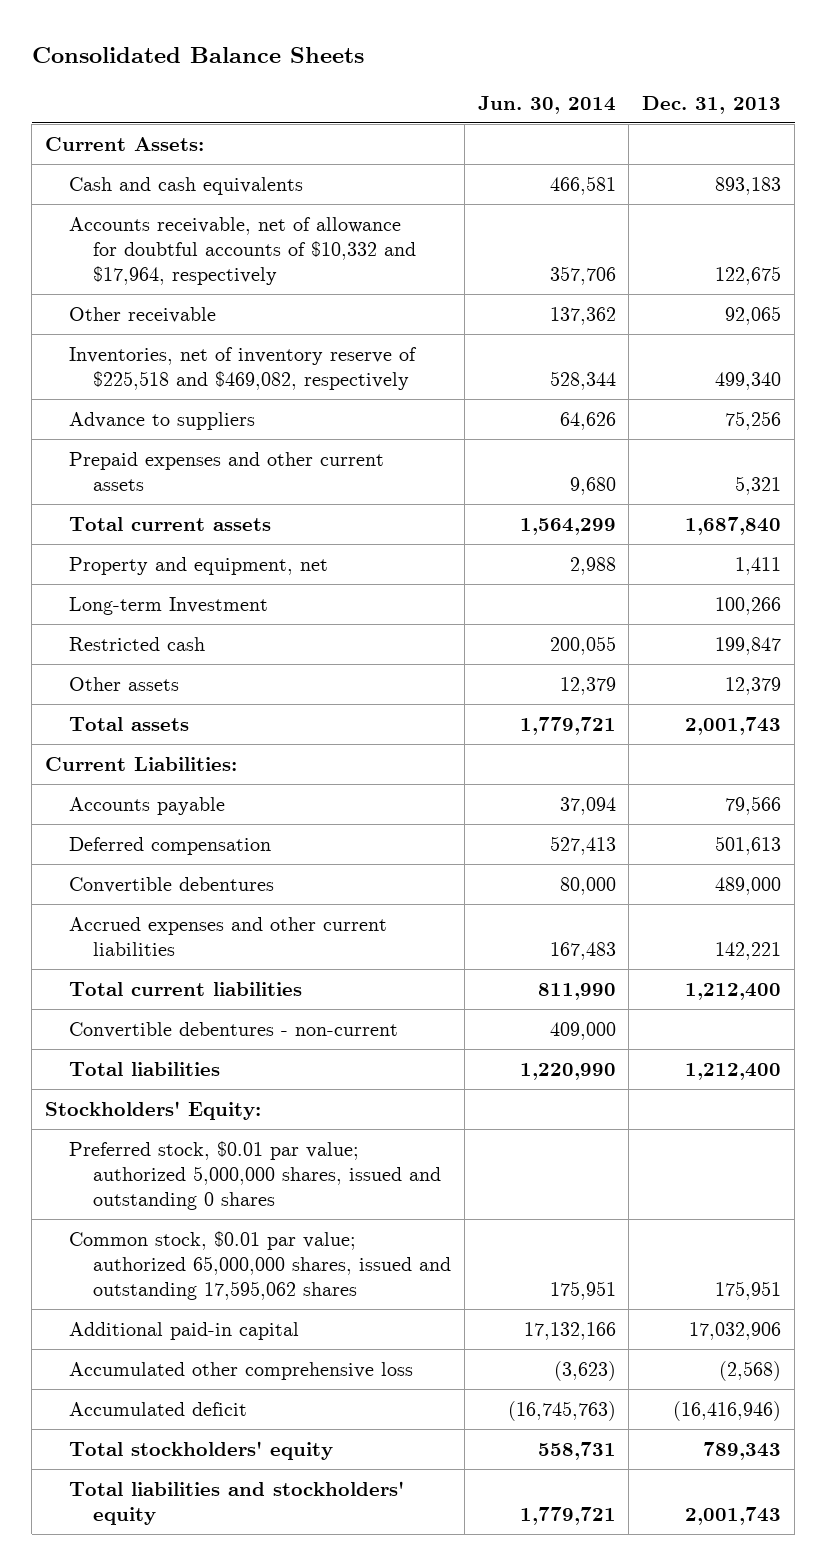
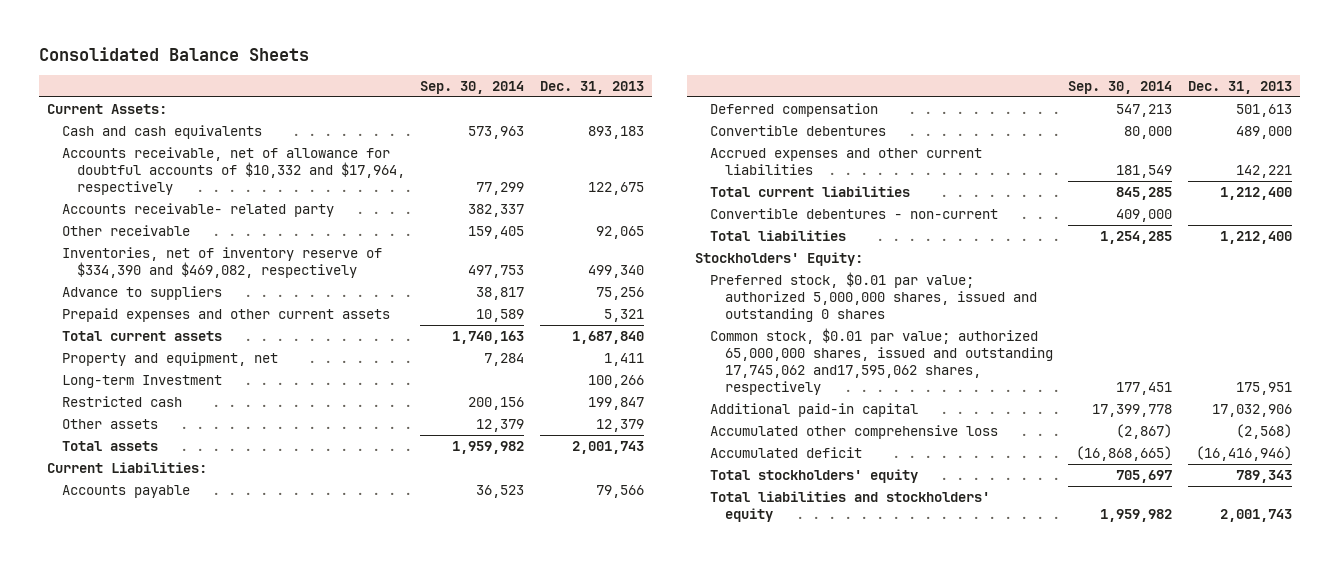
- | Jun. 30, 2014 | Dec. 31, 2013
+ | Sep. 30, 2014 | Dec. 31, 2013
+ Accounts receivable- related party | 382,337 |
- Inventories, net of inventory reserve of $225,518 and $469,082, respectively | 528,344 | 499,340
+ Inventories, net of inventory reserve of $334,390 and $469,082, respectively | 497,753 | 499,340
- Common stock, $0.01 par value; authorized 65,000,000 shares, issued and outstanding 17,595,062 shares | 175,951 | 175,951
+ Common stock, $0.01 par value; authorized 65,000,000 shares, issued and outstanding 17,745,062 and17,595,062 shares, respectively | 177,451 | 175,951

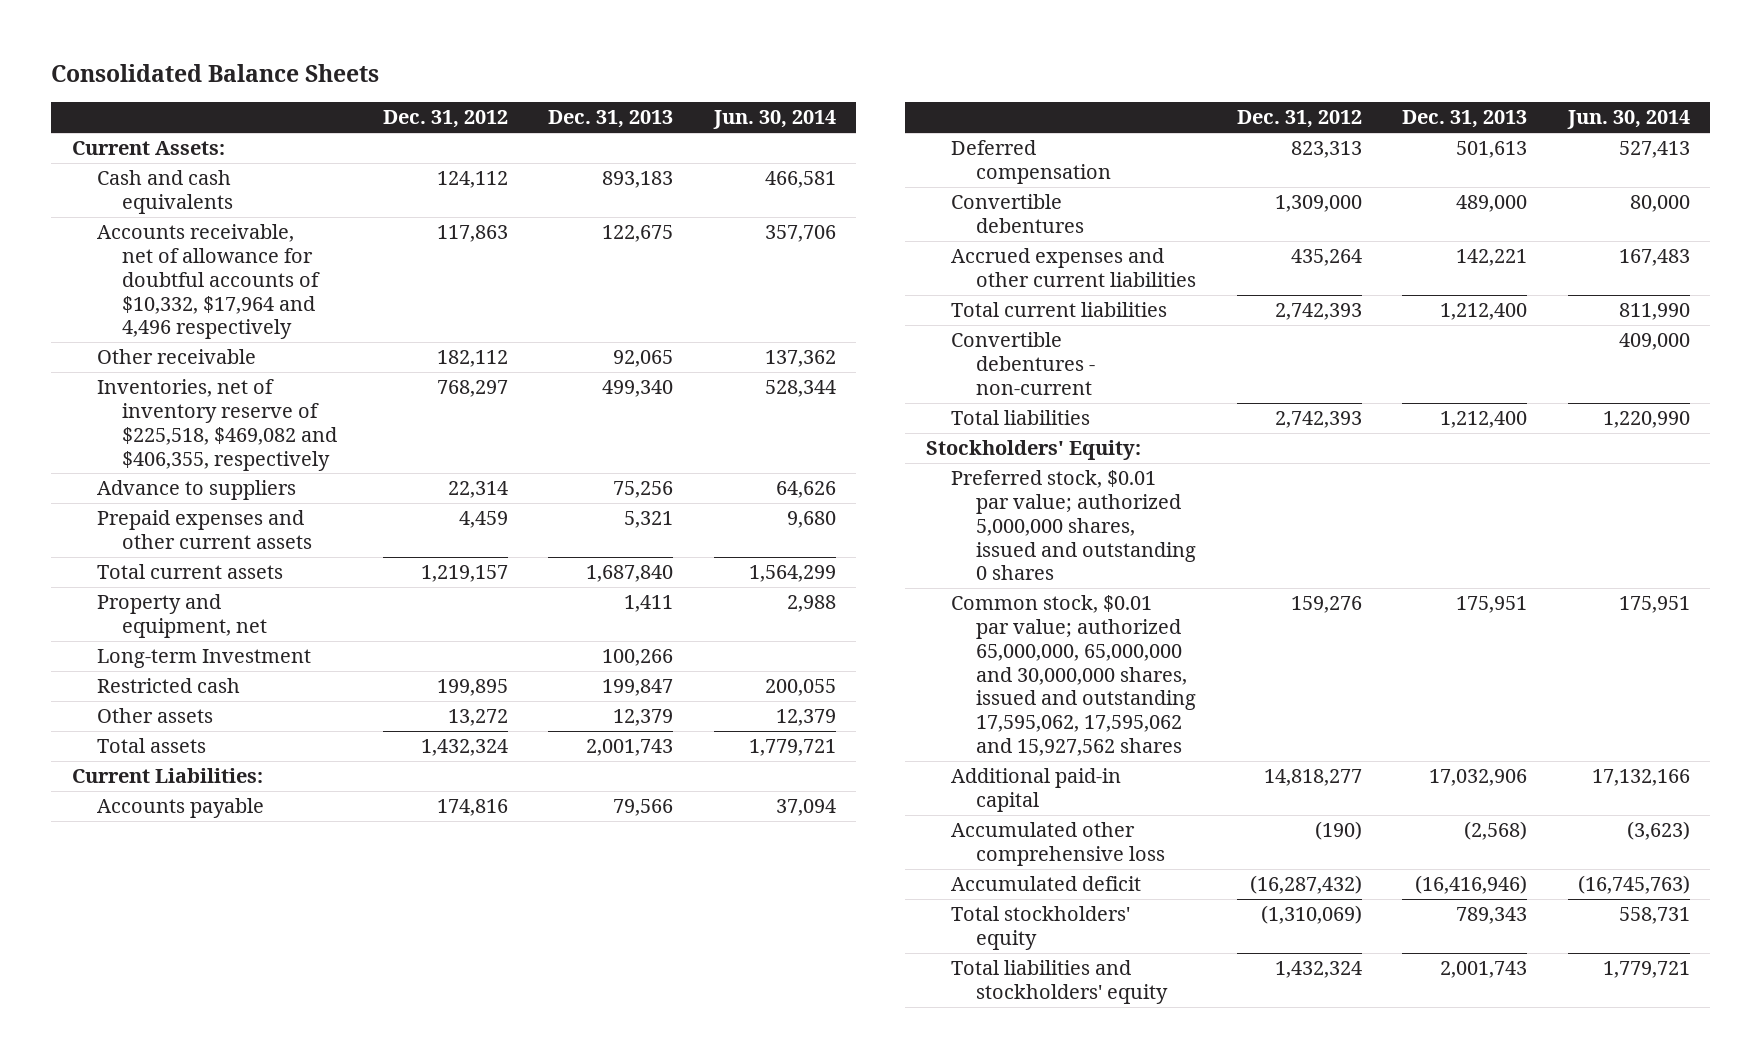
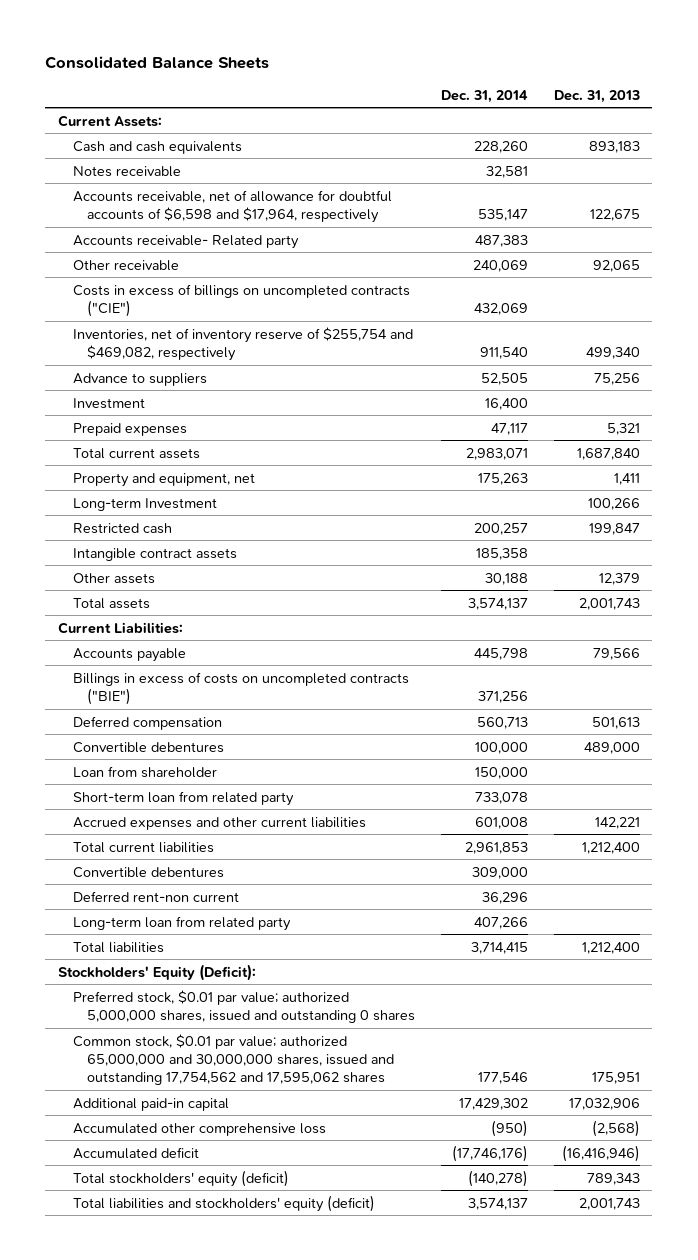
- | Dec. 31, 2012 | Dec. 31, 2013 | Jun. 30, 2014
+ | Dec. 31, 2014 | Dec. 31, 2013
- Accounts receivable, net of allowance for doubtful accounts of $10,332, $17,964 and 4,496 respectively | 117,863 | 122,675 | 357,706
+ Notes receivable | 32,581 |
+ Accounts receivable, net of allowance for doubtful accounts of $6,598 and $17,964, respectively | 535,147 | 122,675
+ Accounts receivable- Related party | 487,383 |
- Inventories, net of inventory reserve of $225,518, $469,082 and $406,355, respectively | 768,297 | 499,340 | 528,344
+ Costs in excess of billings on uncompleted contracts ("CIE") | 432,069 |
+ Inventories, net of inventory reserve of $255,754 and $469,082, respectively | 911,540 | 499,340
- Prepaid expenses and other current assets | 4,459 | 5,321 | 9,680
+ Investment | 16,400 |
+ Prepaid expenses | 47,117 | 5,321
+ Intangible contract assets | 185,358 |
+ Billings in excess of costs on uncompleted contracts ("BIE") | 371,256 |
+ Loan from shareholder | 150,000 |
+ Short-term loan from related party | 733,078 |
- Convertible debentures - non-current | | | 409,000
+ Convertible debentures | 309,000 |
+ Deferred rent-non current | 36,296 |
+ Long-term loan from related party | 407,266 |
- Stockholders' Equity:
+ Stockholders' Equity (Deficit):
- Common stock, $0.01 par value; authorized 65,000,000, 65,000,000 and 30,000,000 shares, issued and outstanding 17,595,062, 17,595,062 and 15,927,562 shares | 159,276 | 175,951 | 175,951
+ Common stock, $0.01 par value; authorized 65,000,000 and 30,000,000 shares, issued and outstanding 17,754,562 and 17,595,062 shares | 177,546 | 175,951
- Total stockholders' equity | (1,310,069) | 789,343 | 558,731
- Total liabilities and stockholders' equity | 1,432,324 | 2,001,743 | 1,779,721
+ Total stockholders' equity (deficit) | (140,278) | 789,343
+ Total liabilities and stockholders' equity (deficit) | 3,574,137 | 2,001,743

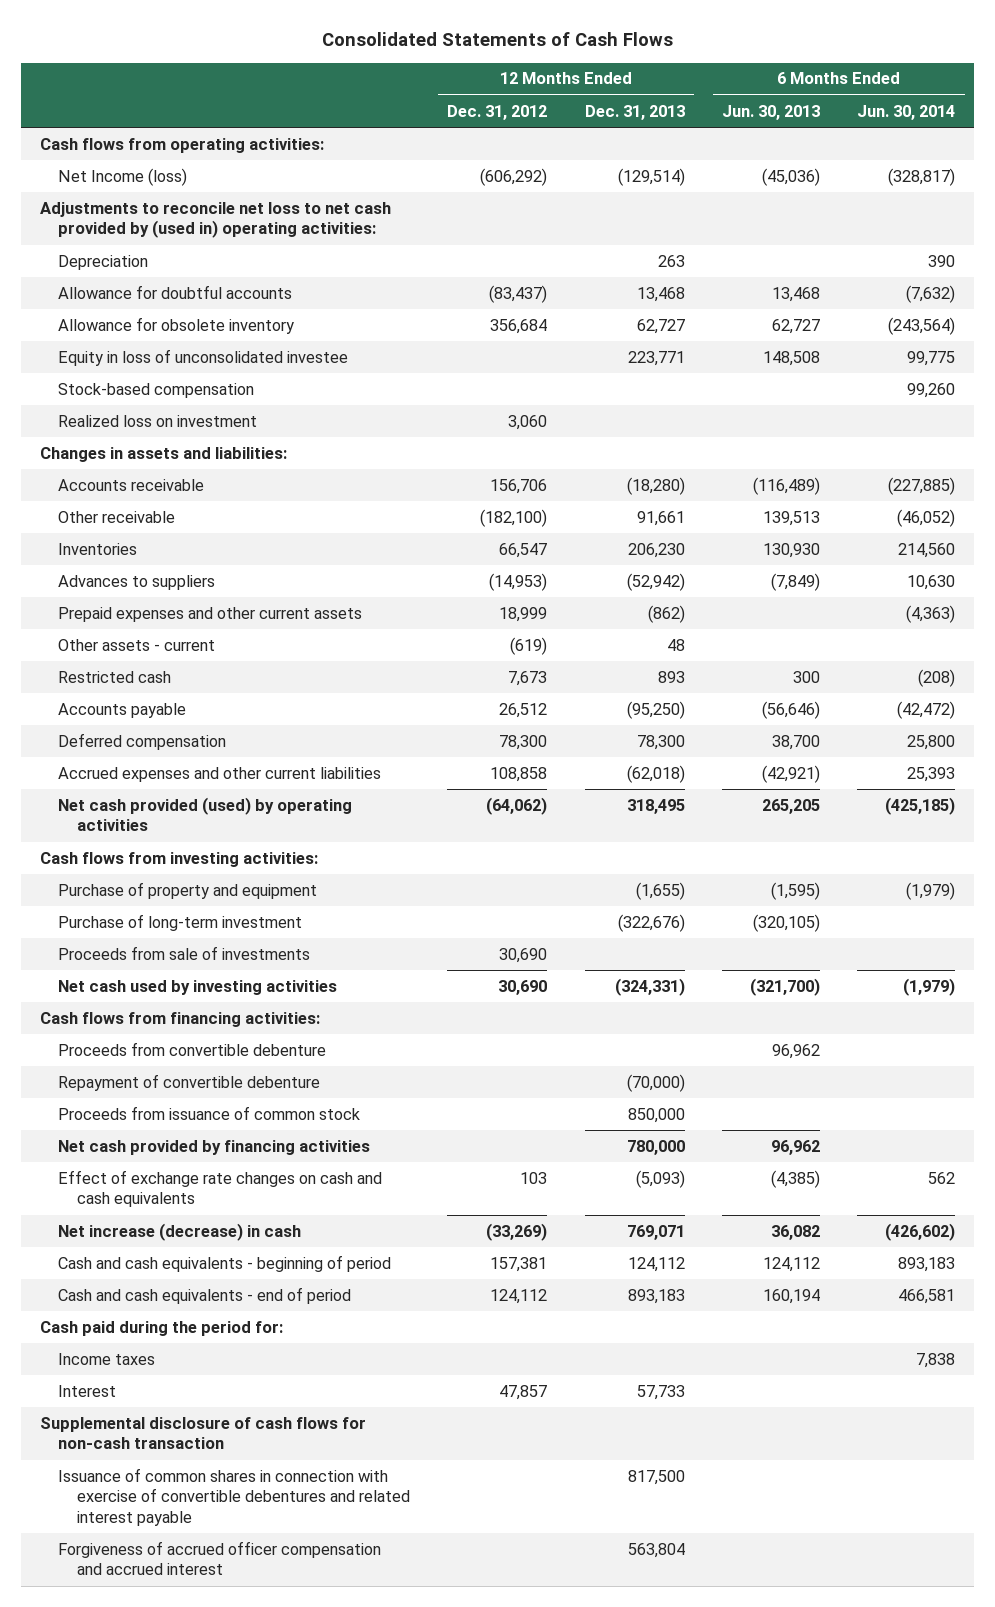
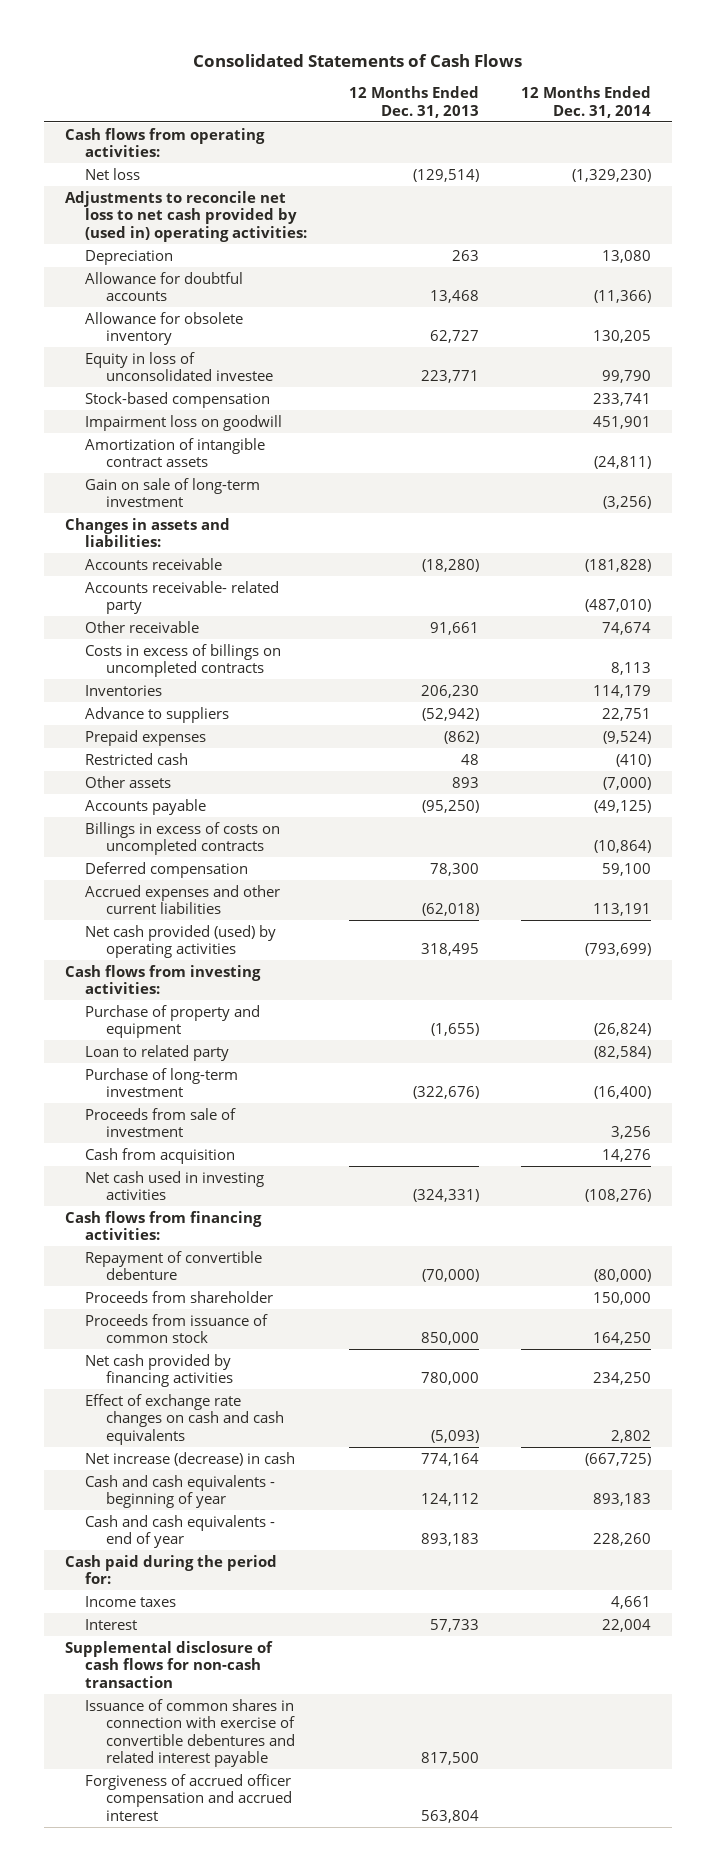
- | 12 Months Ended Dec. 31, 2012 | 12 Months Ended Dec. 31, 2013 | 6 Months Ended Jun. 30, 2013 | 6 Months Ended Jun. 30, 2014
+ | 12 Months Ended Dec. 31, 2013 | 12 Months Ended Dec. 31, 2014
- Net Income (loss) | (606,292) | (129,514) | (45,036) | (328,817)
+ Net loss | (129,514) | (1,329,230)
- Realized loss on investment | 3,060 | | |
+ Impairment loss on goodwill | | 451,901
+ Amortization of intangible contract assets | | (24,811)
+ Gain on sale of long-term investment | | (3,256)
+ Accounts receivable- related party | | (487,010)
+ Costs in excess of billings on uncompleted contracts | | 8,113
- Advances to suppliers | (14,953) | (52,942) | (7,849) | 10,630
- Prepaid expenses and other current assets | 18,999 | (862) | | (4,363)
- Other assets - current | (619) | 48 | |
- Restricted cash | 7,673 | 893 | 300 | (208)
+ Advance to suppliers | (52,942) | 22,751
+ Prepaid expenses | (862) | (9,524)
+ Restricted cash | 48 | (410)
+ Other assets | 893 | (7,000)
+ Billings in excess of costs on uncompleted contracts | | (10,864)
+ Loan to related party | | (82,584)
- Proceeds from sale of investments | 30,690 | | |
- Net cash used by investing activities | 30,690 | (324,331) | (321,700) | (1,979)
+ Proceeds from sale of investment | | 3,256
+ Cash from acquisition | | 14,276
+ Net cash used in investing activities | (324,331) | (108,276)
- Proceeds from convertible debenture | | | 96,962 |
+ Proceeds from shareholder | | 150,000
- Net increase (decrease) in cash | (33,269) | 769,071 | 36,082 | (426,602)
- Cash and cash equivalents - beginning of period | 157,381 | 124,112 | 124,112 | 893,183
- Cash and cash equivalents - end of period | 124,112 | 893,183 | 160,194 | 466,581
+ Net increase (decrease) in cash | 774,164 | (667,725)
+ Cash and cash equivalents - beginning of year | 124,112 | 893,183
+ Cash and cash equivalents - end of year | 893,183 | 228,260

